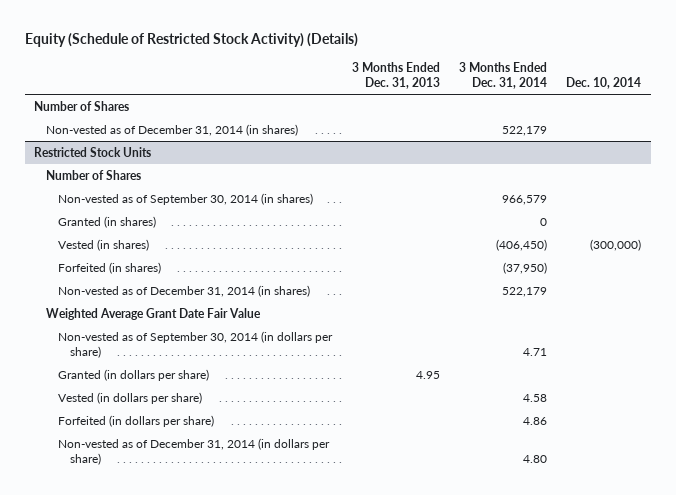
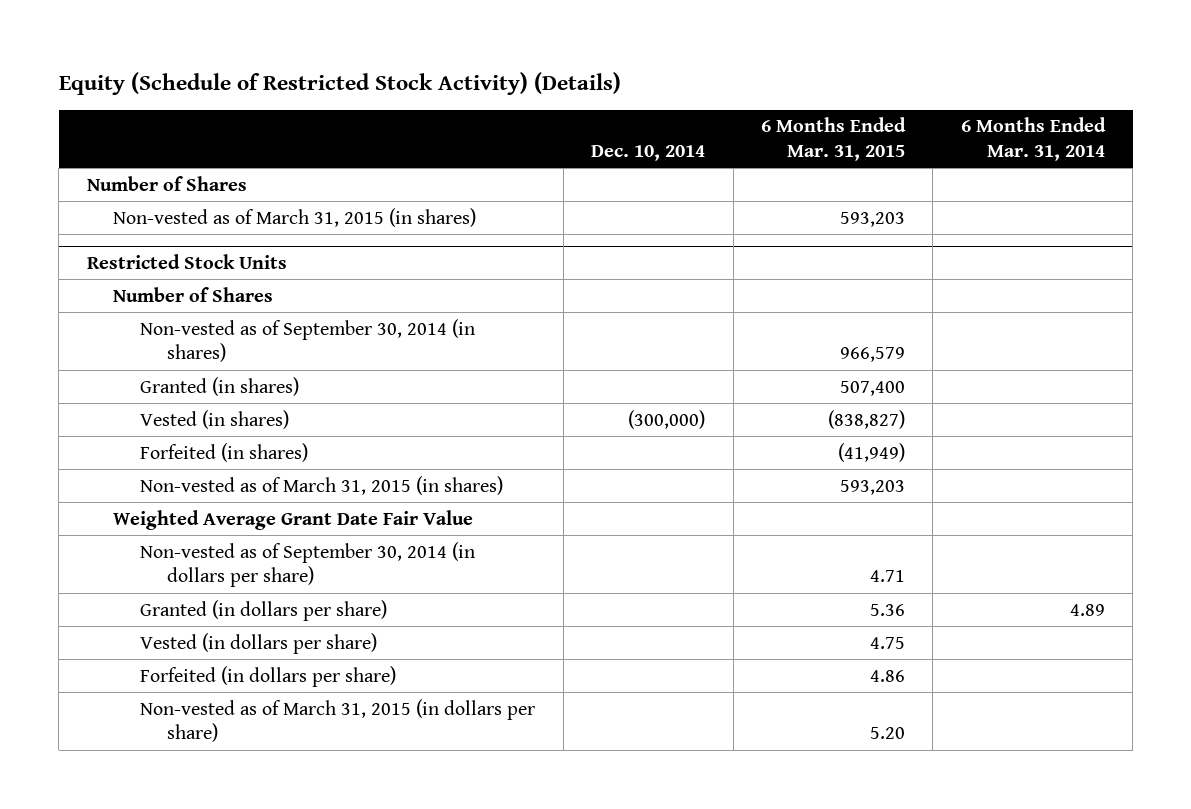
- | 3 Months Ended Dec. 31, 2013 | 3 Months Ended Dec. 31, 2014 | Dec. 10, 2014
+ | Dec. 10, 2014 | 6 Months Ended Mar. 31, 2015 | 6 Months Ended Mar. 31, 2014
- Non-vested as of December 31, 2014 (in shares) | | 522,179 |
+ Non-vested as of March 31, 2015 (in shares) | | 593,203 |
@ Restricted Stock Units
- Non-vested as of December 31, 2014 (in shares) | | 522,179 |
+ Non-vested as of March 31, 2015 (in shares) | | 593,203 |
- Non-vested as of December 31, 2014 (in dollars per share) | | 4.80 |
+ Non-vested as of March 31, 2015 (in dollars per share) | | 5.20 |

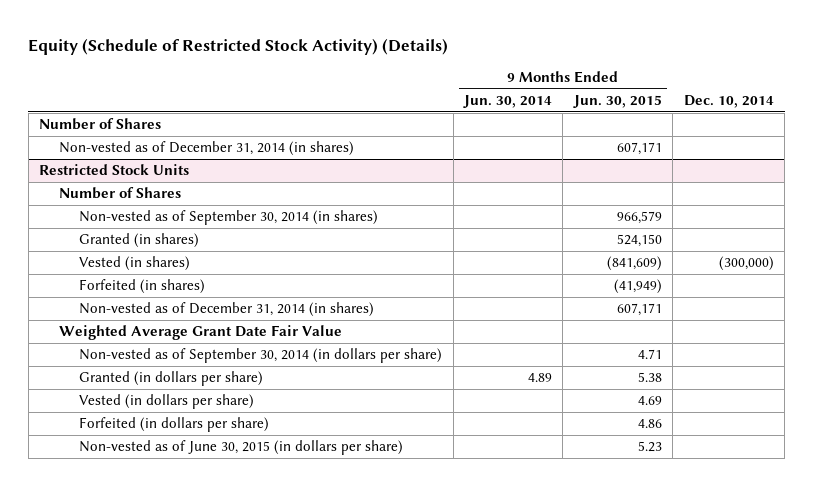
- | Dec. 10, 2014 | 6 Months Ended Mar. 31, 2015 | 6 Months Ended Mar. 31, 2014
+ | 9 Months Ended Jun. 30, 2014 | 9 Months Ended Jun. 30, 2015 | Dec. 10, 2014
- Non-vested as of March 31, 2015 (in shares) | | 593,203 |
+ Non-vested as of December 31, 2014 (in shares) | | 607,171 |
@ Restricted Stock Units
- Non-vested as of March 31, 2015 (in shares) | | 593,203 |
+ Non-vested as of December 31, 2014 (in shares) | | 607,171 |
- Non-vested as of March 31, 2015 (in dollars per share) | | 5.20 |
+ Non-vested as of June 30, 2015 (in dollars per share) | | 5.23 |

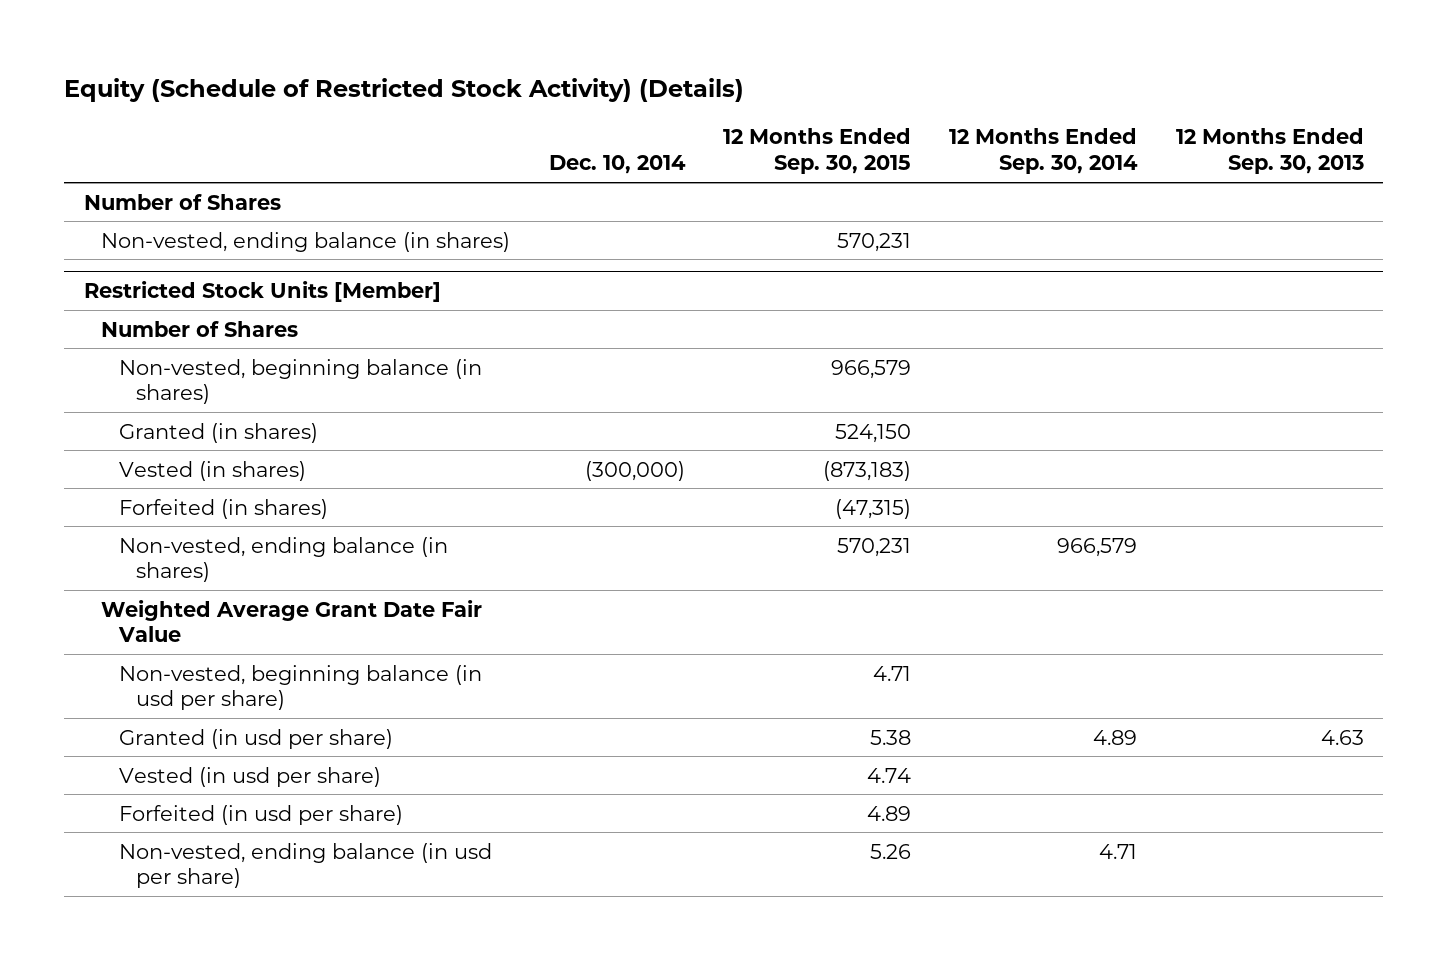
- | 9 Months Ended Jun. 30, 2014 | 9 Months Ended Jun. 30, 2015 | Dec. 10, 2014
+ | Dec. 10, 2014 | 12 Months Ended Sep. 30, 2015 | 12 Months Ended Sep. 30, 2014 | 12 Months Ended Sep. 30, 2013
- Non-vested as of December 31, 2014 (in shares) | | 607,171 |
- Restricted Stock Units
+ Non-vested, ending balance (in shares) | | 570,231 | |
+ Restricted Stock Units [Member]
- Non-vested as of September 30, 2014 (in shares) | | 966,579 |
+ Non-vested, beginning balance (in shares) | | 966,579 | |
- Non-vested as of December 31, 2014 (in shares) | | 607,171 |
+ Non-vested, ending balance (in shares) | | 570,231 | 966,579 |
- Non-vested as of September 30, 2014 (in dollars per share) | | 4.71 |
- Granted (in dollars per share) | 4.89 | 5.38 |
- Vested (in dollars per share) | | 4.69 |
- Forfeited (in dollars per share) | | 4.86 |
- Non-vested as of June 30, 2015 (in dollars per share) | | 5.23 |
+ Non-vested, beginning balance (in usd per share) | | 4.71 | |
+ Granted (in usd per share) | | 5.38 | 4.89 | 4.63
+ Vested (in usd per share) | | 4.74 | |
+ Forfeited (in usd per share) | | 4.89 | |
+ Non-vested, ending balance (in usd per share) | | 5.26 | 4.71 |

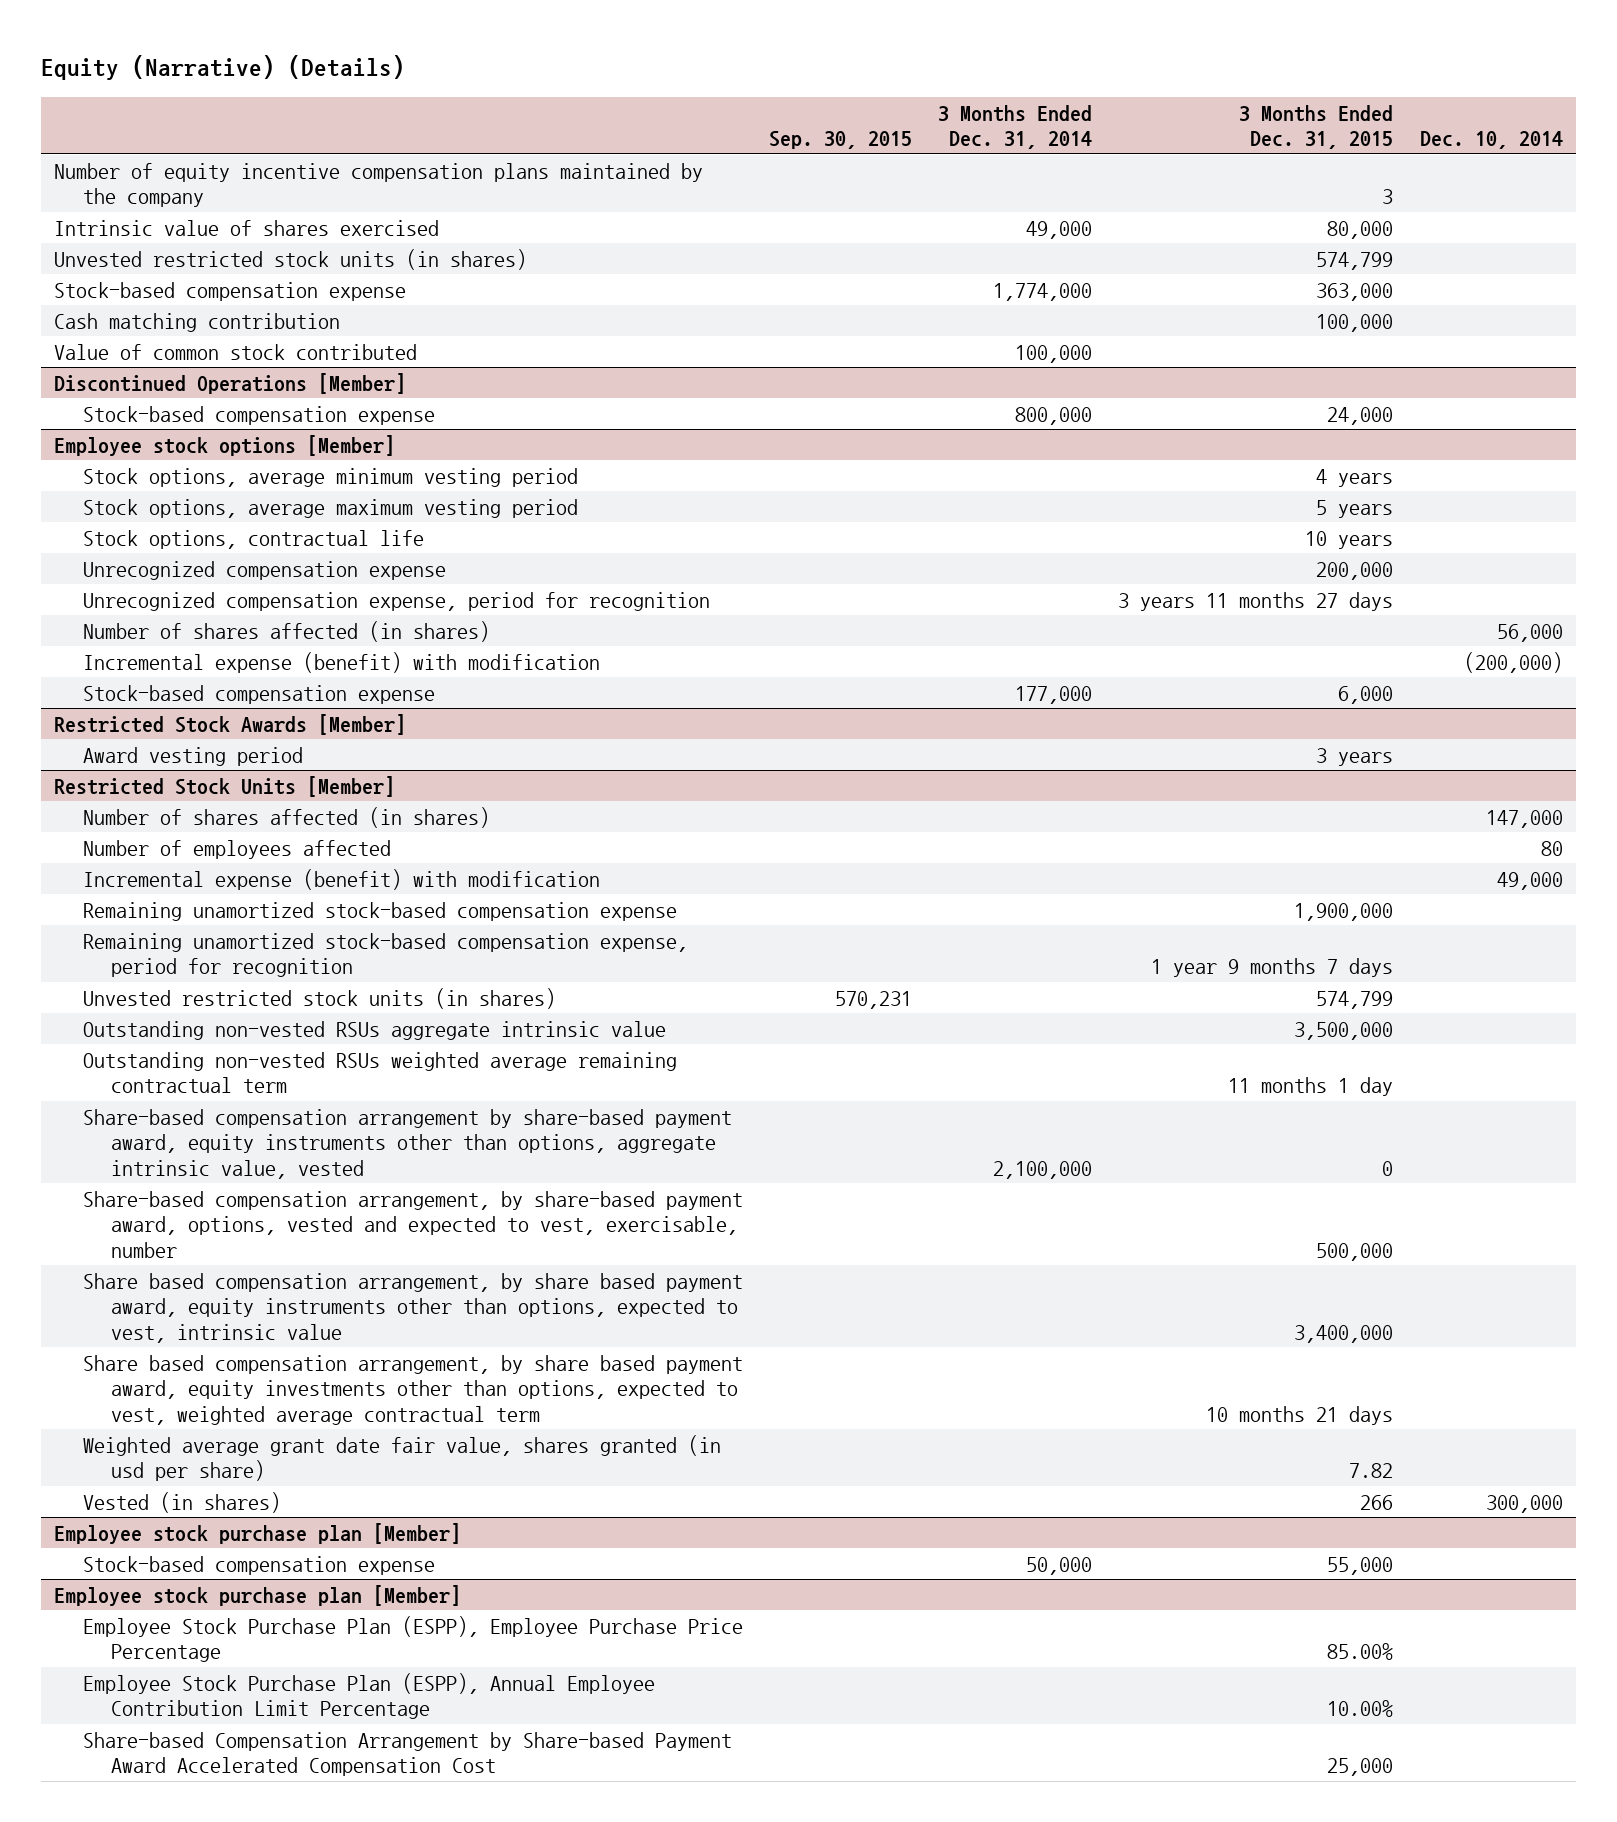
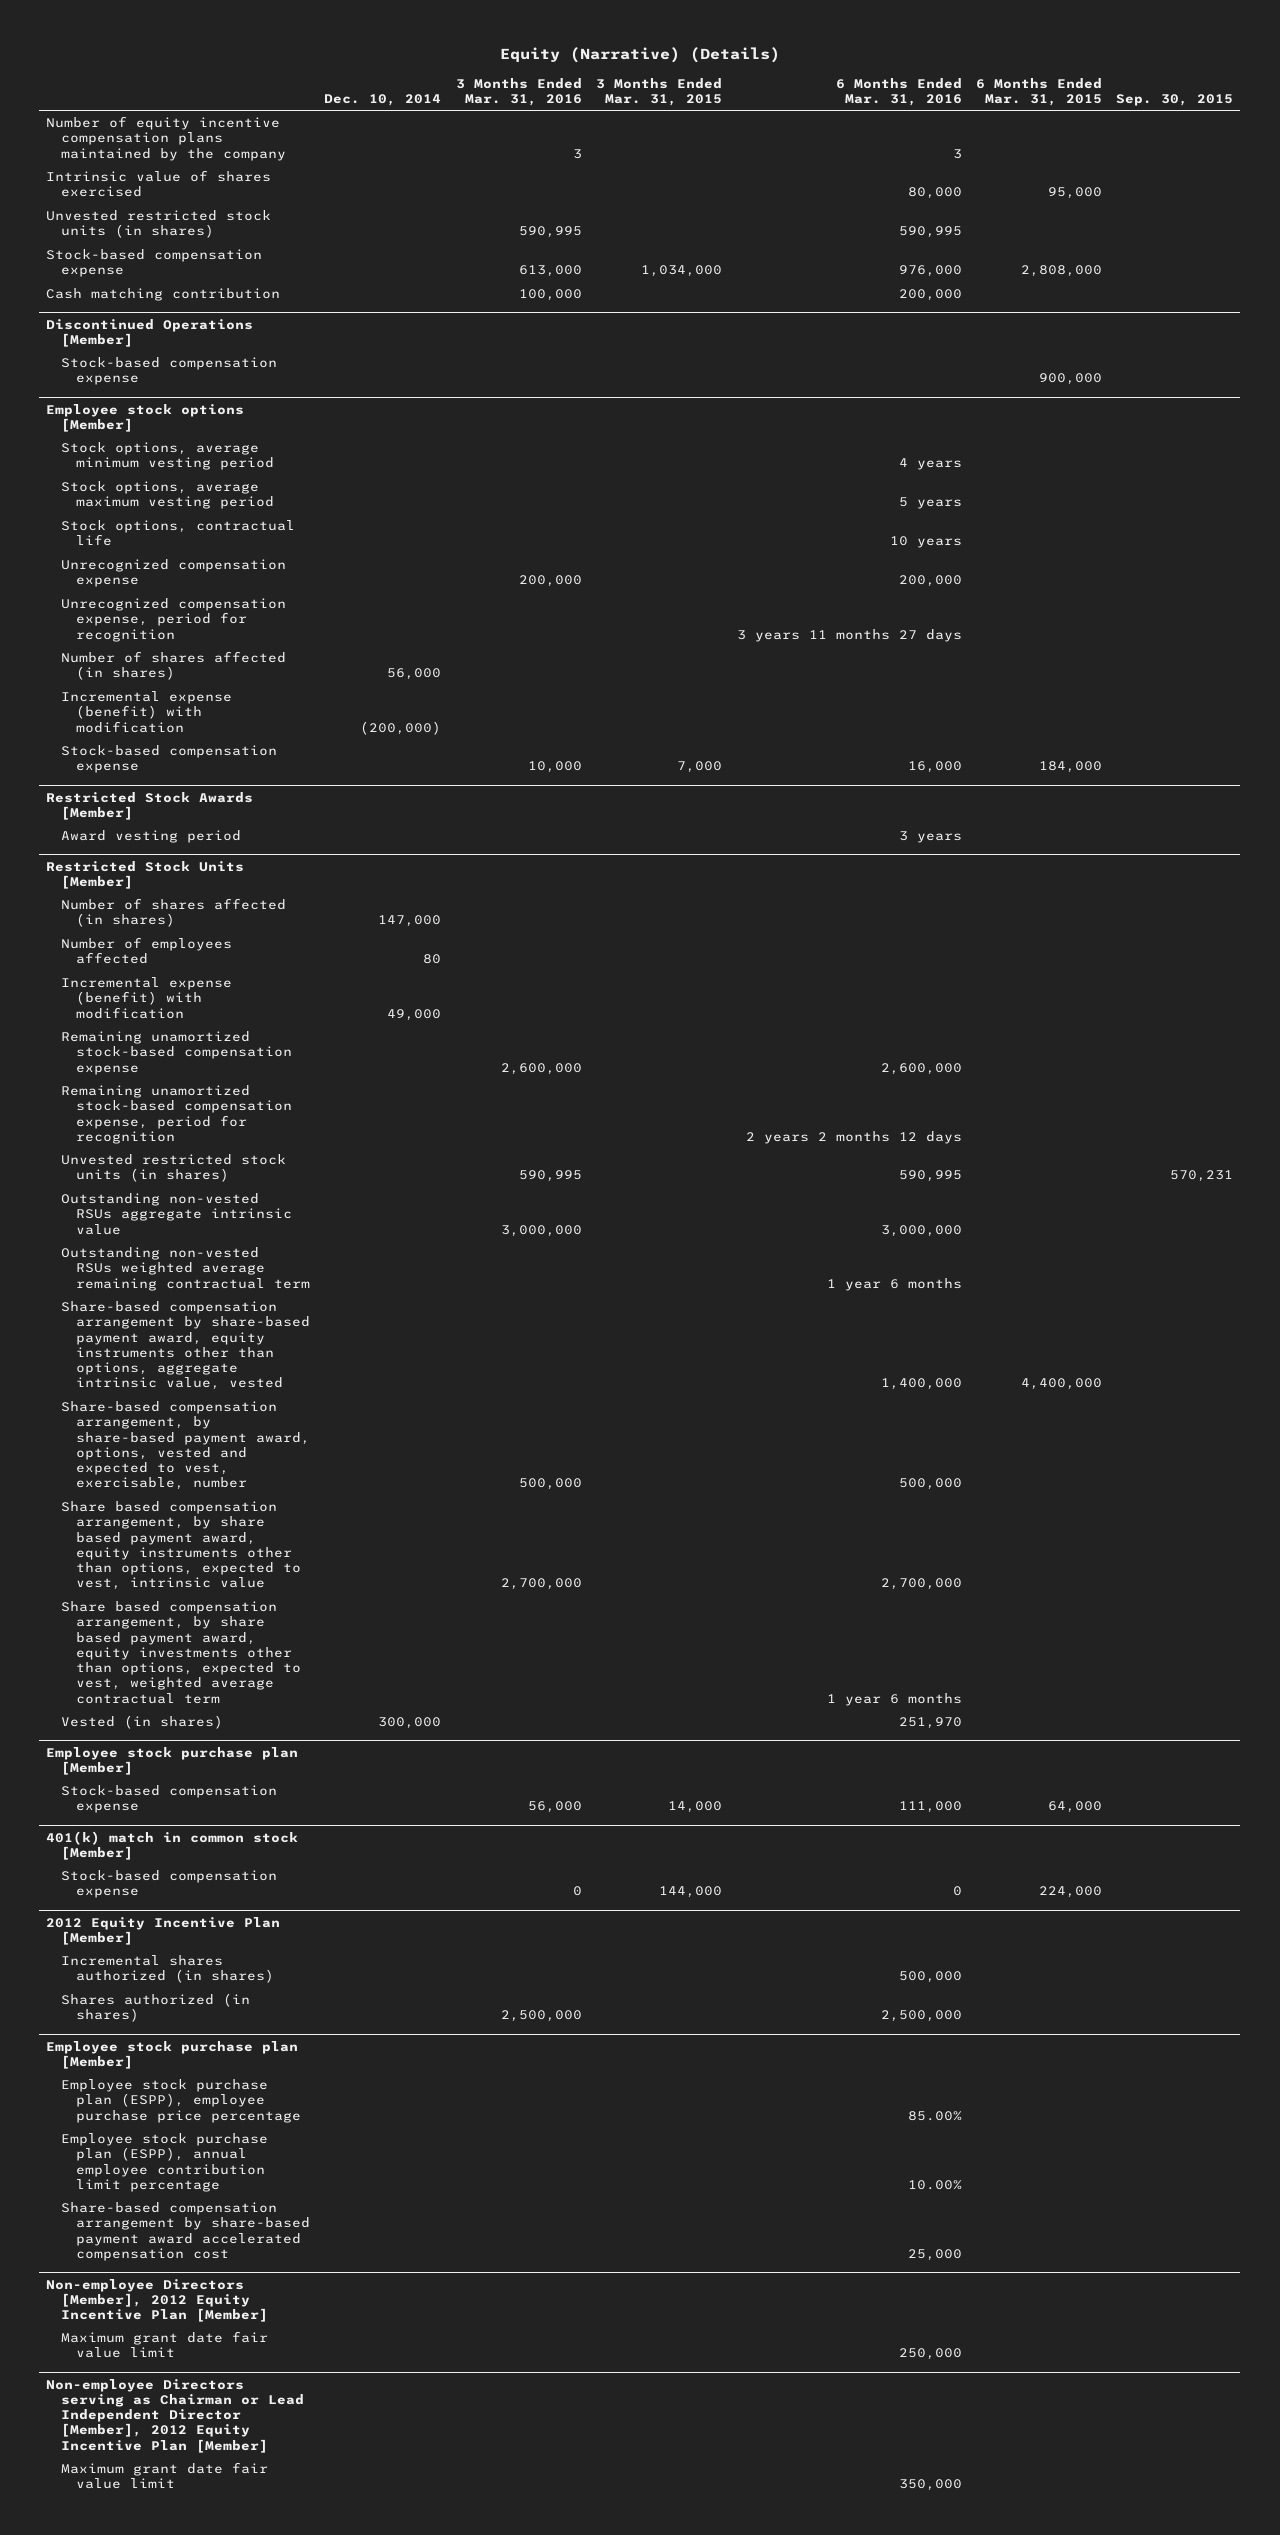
- | Sep. 30, 2015 | 3 Months Ended Dec. 31, 2014 | 3 Months Ended Dec. 31, 2015 | Dec. 10, 2014
+ | Dec. 10, 2014 | 3 Months Ended Mar. 31, 2016 | 3 Months Ended Mar. 31, 2015 | 6 Months Ended Mar. 31, 2016 | 6 Months Ended Mar. 31, 2015 | Sep. 30, 2015
- Value of common stock contributed | | 100,000 | |
@ Restricted Stock Units [Member]
- Weighted average grant date fair value, shares granted (in usd per share) | | | 7.82 |
+ 401(k) match in common stock [Member]
+ Stock-based compensation expense | | 0 | 144,000 | 0 | 224,000 |
+ 2012 Equity Incentive Plan [Member]
+ Incremental shares authorized (in shares) | | | | 500,000 | |
+ Shares authorized (in shares) | | 2,500,000 | | 2,500,000 | |
@ Employee stock purchase plan [Member]
- Employee Stock Purchase Plan (ESPP), Employee Purchase Price Percentage | | | 85.00% |
- Employee Stock Purchase Plan (ESPP), Annual Employee Contribution Limit Percentage | | | 10.00% |
- Share-based Compensation Arrangement by Share-based Payment Award Accelerated Compensation Cost | | | 25,000 |
+ Employee stock purchase plan (ESPP), employee purchase price percentage | | | | 85.00% | |
+ Employee stock purchase plan (ESPP), annual employee contribution limit percentage | | | | 10.00% | |
+ Share-based compensation arrangement by share-based payment award accelerated compensation cost | | | | 25,000 | |
+ Non-employee Directors [Member], 2012 Equity Incentive Plan [Member]
+ Maximum grant date fair value limit | | | | 250,000 | |
+ Non-employee Directors serving as Chairman or Lead Independent Director [Member], 2012 Equity Incentive Plan [Member]
+ Maximum grant date fair value limit | | | | 350,000 | |

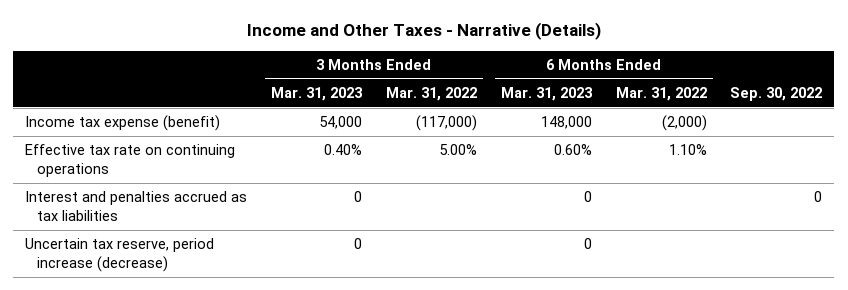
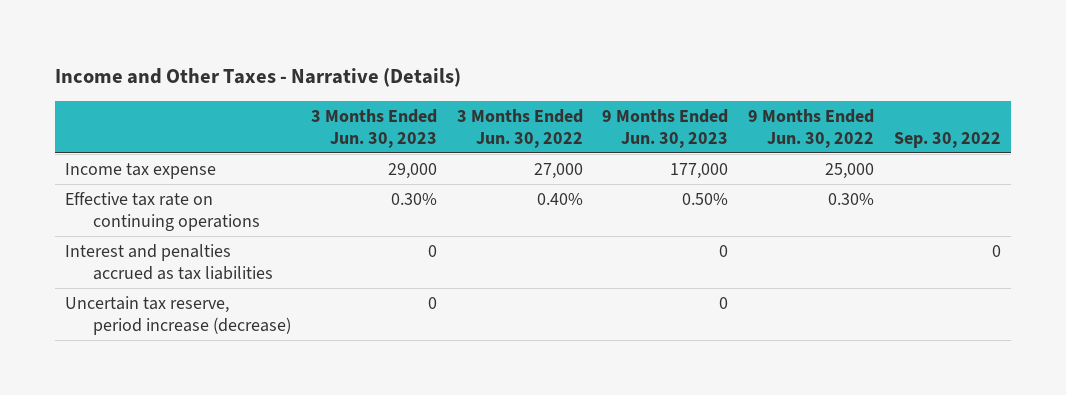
- | 3 Months Ended Mar. 31, 2023 | 3 Months Ended Mar. 31, 2022 | 6 Months Ended Mar. 31, 2023 | 6 Months Ended Mar. 31, 2022 | Sep. 30, 2022
+ | 3 Months Ended Jun. 30, 2023 | 3 Months Ended Jun. 30, 2022 | 9 Months Ended Jun. 30, 2023 | 9 Months Ended Jun. 30, 2022 | Sep. 30, 2022
- Income tax expense (benefit) | 54,000 | (117,000) | 148,000 | (2,000) |
+ Income tax expense | 29,000 | 27,000 | 177,000 | 25,000 |

